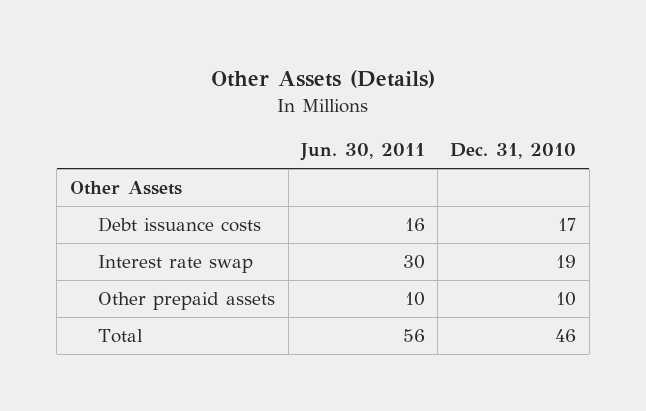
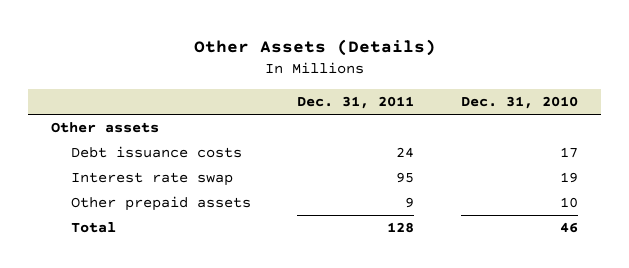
- | Jun. 30, 2011 | Dec. 31, 2010
+ | Dec. 31, 2011 | Dec. 31, 2010
- Other Assets
+ Other assets

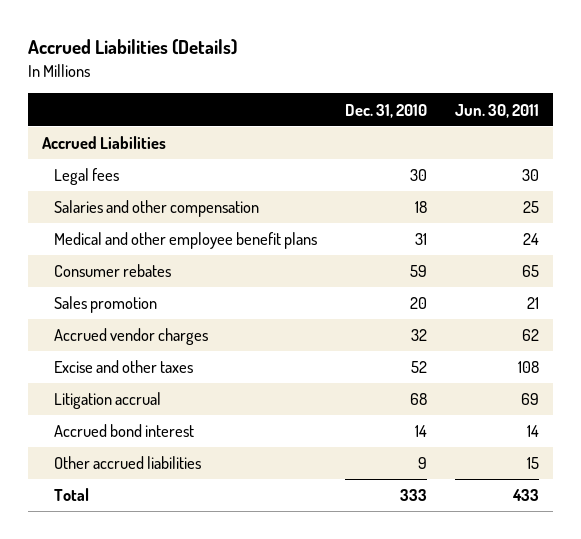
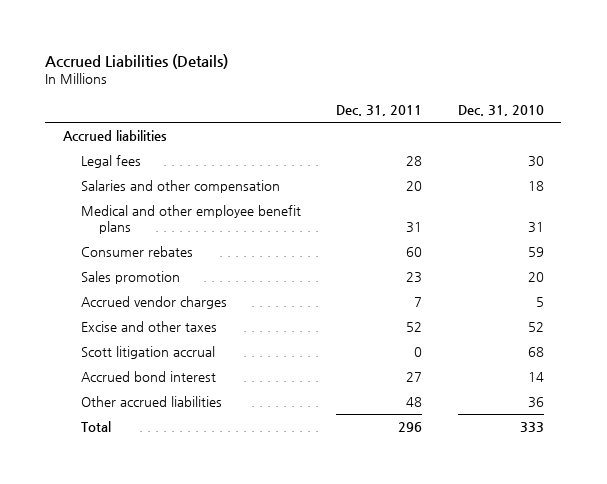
- | Dec. 31, 2010 | Jun. 30, 2011
+ | Dec. 31, 2011 | Dec. 31, 2010
- Accrued Liabilities
+ Accrued liabilities
- Accrued vendor charges | 32 | 62
+ Accrued vendor charges | 7 | 5
- Litigation accrual | 68 | 69
+ Scott litigation accrual | 0 | 68
- Other accrued liabilities | 9 | 15
+ Other accrued liabilities | 48 | 36

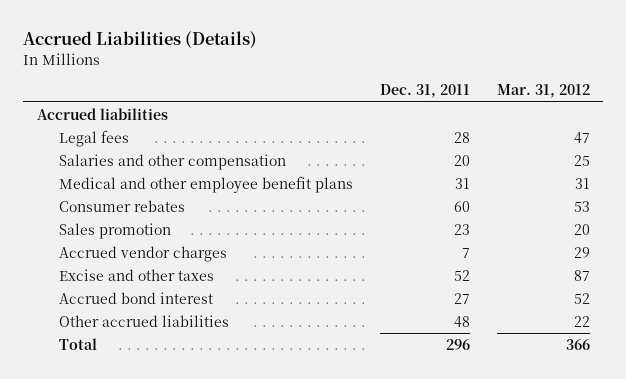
- | Dec. 31, 2011 | Dec. 31, 2010
+ | Dec. 31, 2011 | Mar. 31, 2012
- Scott litigation accrual | 0 | 68

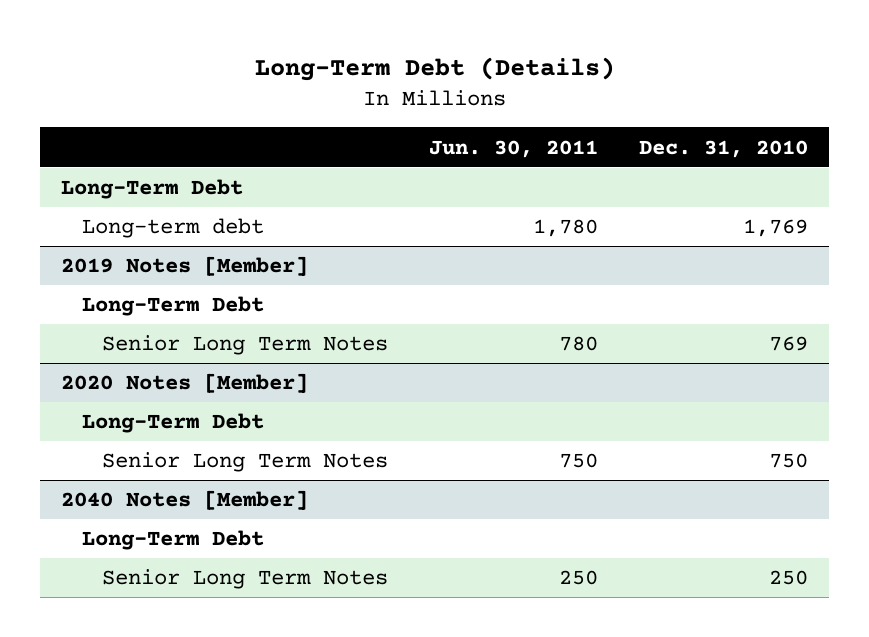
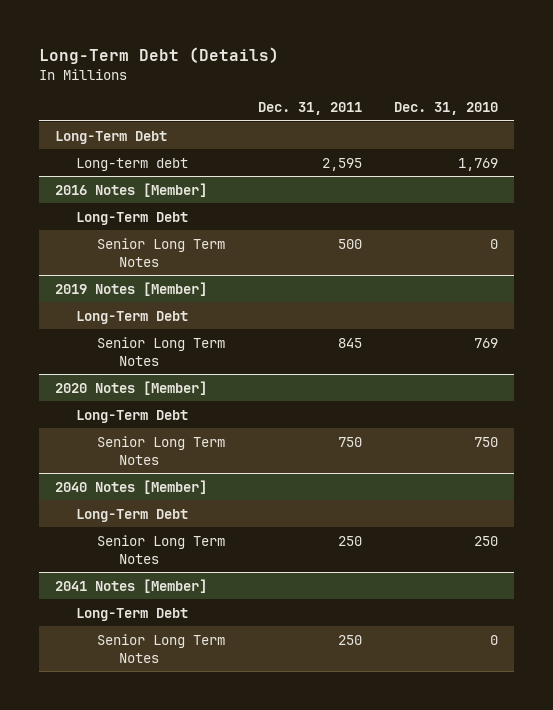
- | Jun. 30, 2011 | Dec. 31, 2010
+ | Dec. 31, 2011 | Dec. 31, 2010
+ 2016 Notes [Member]
+ Long-Term Debt
+ Senior Long Term Notes | 500 | 0
+ 2041 Notes [Member]
+ Long-Term Debt
+ Senior Long Term Notes | 250 | 0

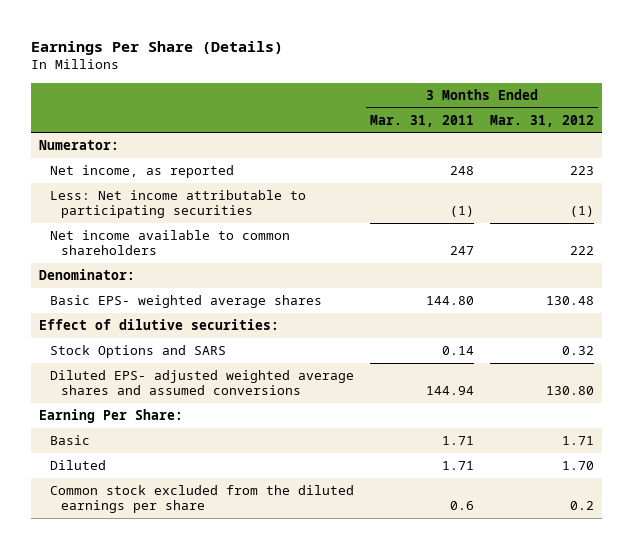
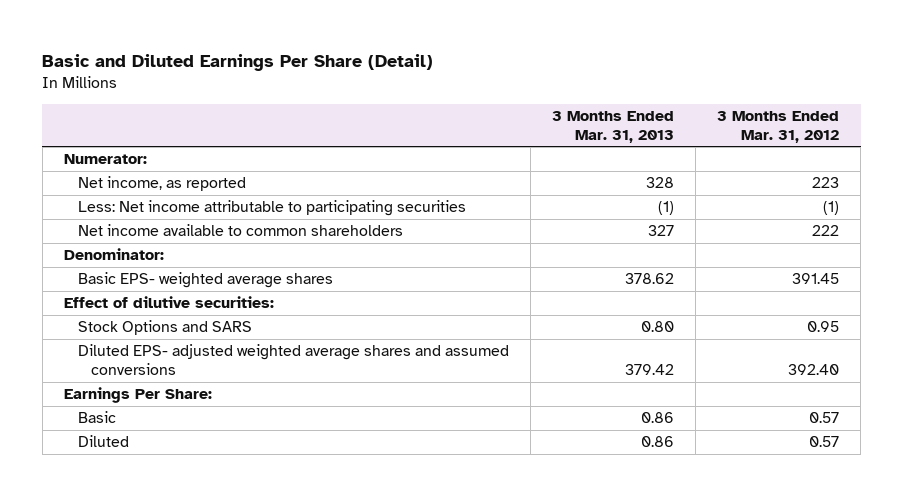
- Earnings Per Share (Details)
+ Basic and Diluted Earnings Per Share (Detail)
- | 3 Months Ended Mar. 31, 2011 | 3 Months Ended Mar. 31, 2012
+ | 3 Months Ended Mar. 31, 2013 | 3 Months Ended Mar. 31, 2012
- Basic EPS- weighted average shares | 144.80 | 130.48
+ Basic EPS- weighted average shares | 378.62 | 391.45
- Stock Options and SARS | 0.14 | 0.32
- Diluted EPS- adjusted weighted average shares and assumed conversions | 144.94 | 130.80
- Earning Per Share:
- Basic | 1.71 | 1.71
- Diluted | 1.71 | 1.70
- Common stock excluded from the diluted earnings per share | 0.6 | 0.2
+ Stock Options and SARS | 0.80 | 0.95
+ Diluted EPS- adjusted weighted average shares and assumed conversions | 379.42 | 392.40
+ Earnings Per Share:
+ Basic | 0.86 | 0.57
+ Diluted | 0.86 | 0.57

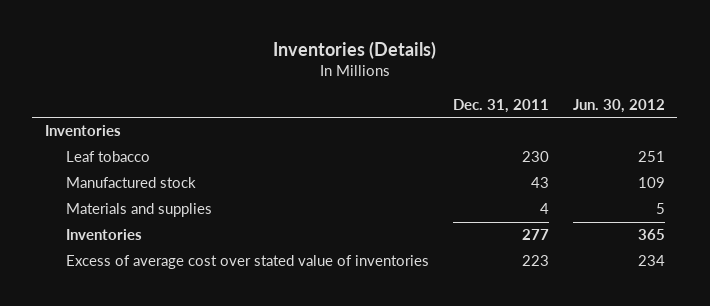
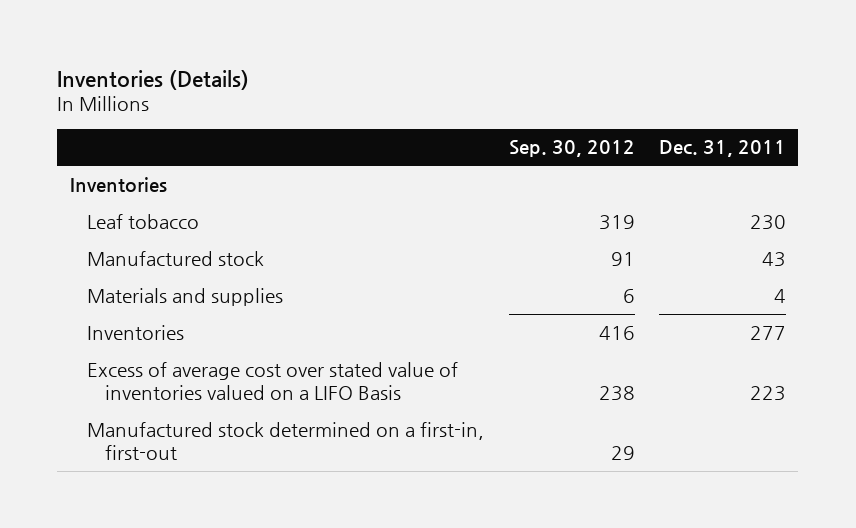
- | Dec. 31, 2011 | Jun. 30, 2012
+ | Sep. 30, 2012 | Dec. 31, 2011
- Excess of average cost over stated value of inventories | 223 | 234
+ Excess of average cost over stated value of inventories valued on a LIFO Basis | 238 | 223
+ Manufactured stock determined on a first-in, first-out | 29 |

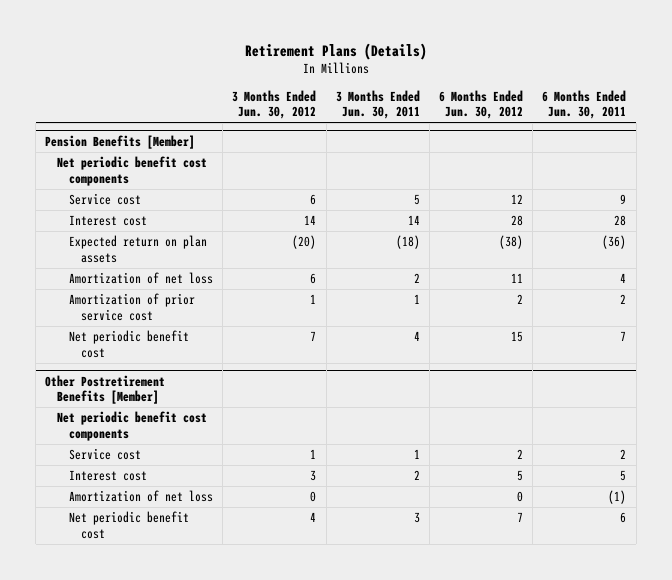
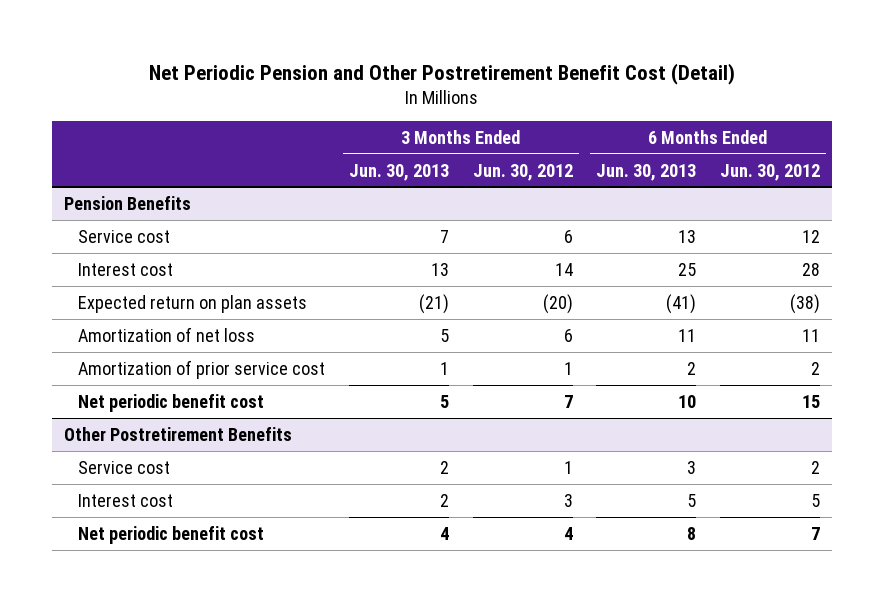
- Retirement Plans (Details)
+ Net Periodic Pension and Other Postretirement Benefit Cost (Detail)
- | 3 Months Ended Jun. 30, 2012 | 3 Months Ended Jun. 30, 2011 | 6 Months Ended Jun. 30, 2012 | 6 Months Ended Jun. 30, 2011
+ | 3 Months Ended Jun. 30, 2013 | 3 Months Ended Jun. 30, 2012 | 6 Months Ended Jun. 30, 2013 | 6 Months Ended Jun. 30, 2012
- Pension Benefits [Member]
- Net periodic benefit cost components
+ Pension Benefits
- Other Postretirement Benefits [Member]
- Net periodic benefit cost components
+ Other Postretirement Benefits
- Amortization of net loss | 0 | | 0 | (1)

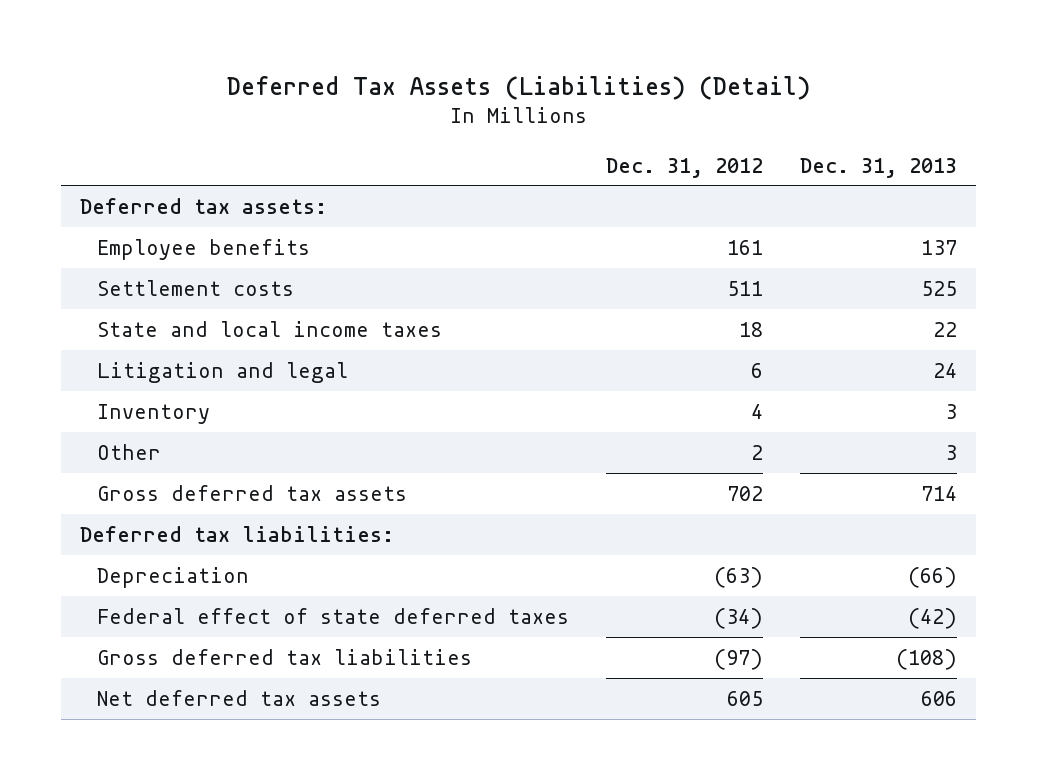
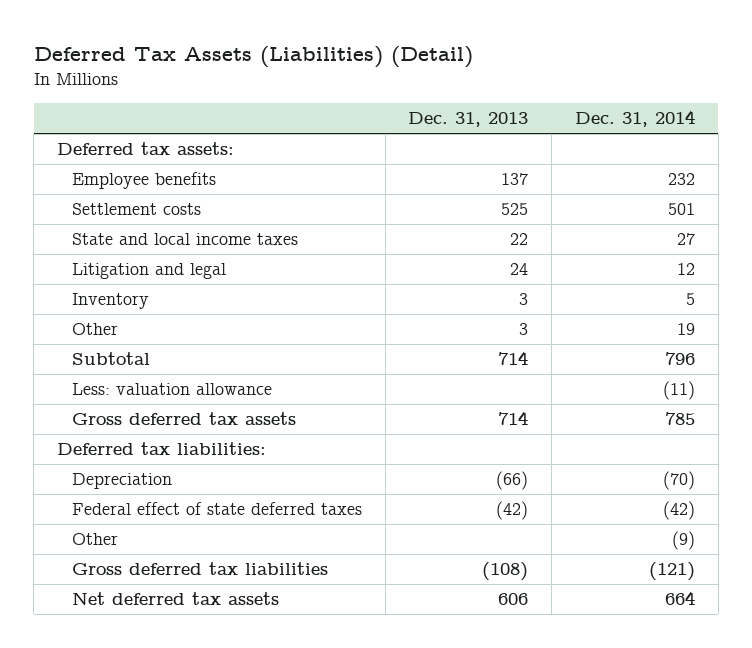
- | Dec. 31, 2012 | Dec. 31, 2013
+ | Dec. 31, 2013 | Dec. 31, 2014
+ Subtotal | 714 | 796
+ Less: valuation allowance | | (11)
+ Other | | (9)

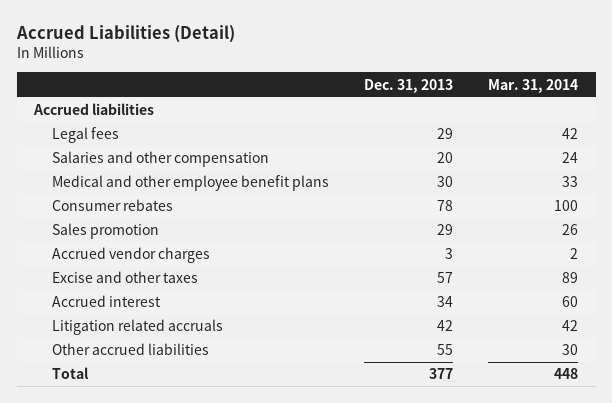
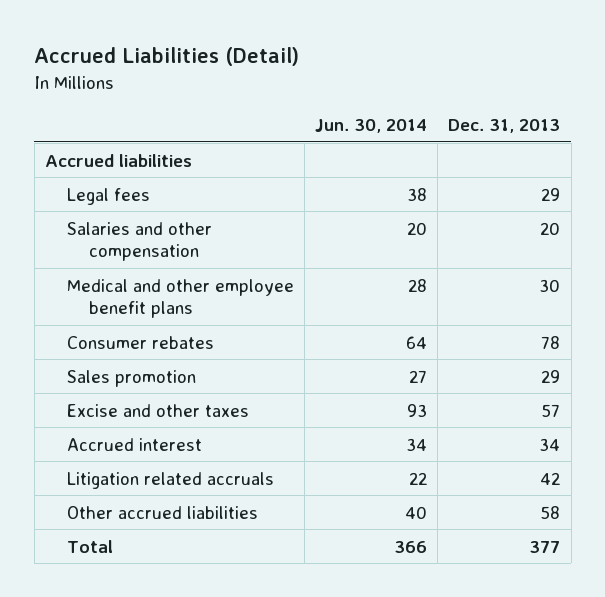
- | Dec. 31, 2013 | Mar. 31, 2014
+ | Jun. 30, 2014 | Dec. 31, 2013
- Accrued vendor charges | 3 | 2
- Other accrued liabilities | 55 | 30
+ Other accrued liabilities | 40 | 58

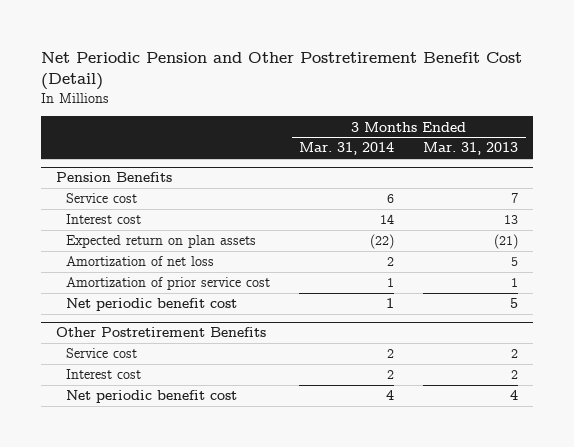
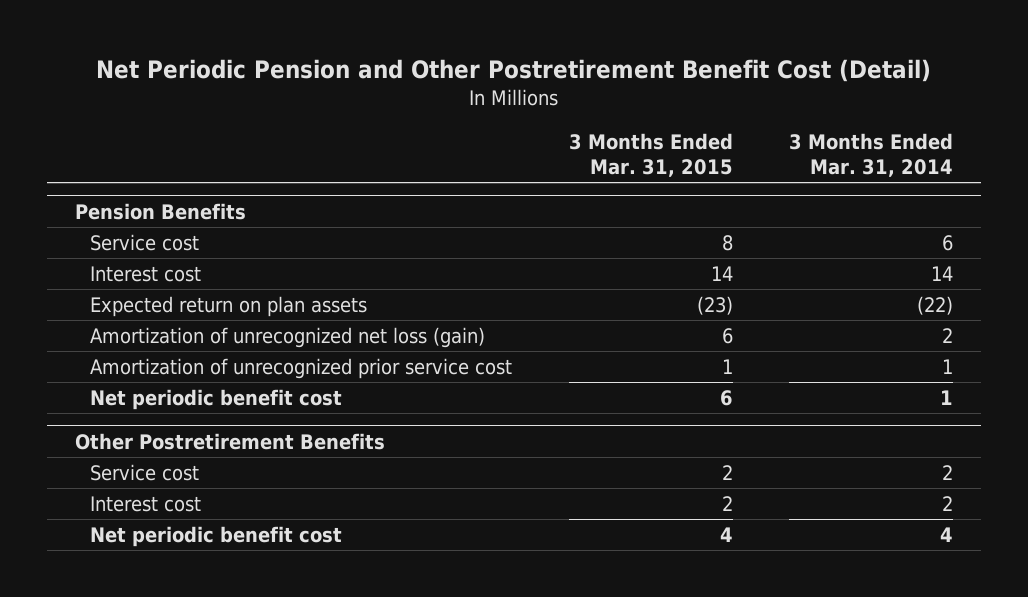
- | 3 Months Ended Mar. 31, 2014 | 3 Months Ended Mar. 31, 2013
+ | 3 Months Ended Mar. 31, 2015 | 3 Months Ended Mar. 31, 2014
@ Pension Benefits
- Amortization of net loss | 2 | 5
- Amortization of prior service cost | 1 | 1
+ Amortization of unrecognized net loss (gain) | 6 | 2
+ Amortization of unrecognized prior service cost | 1 | 1

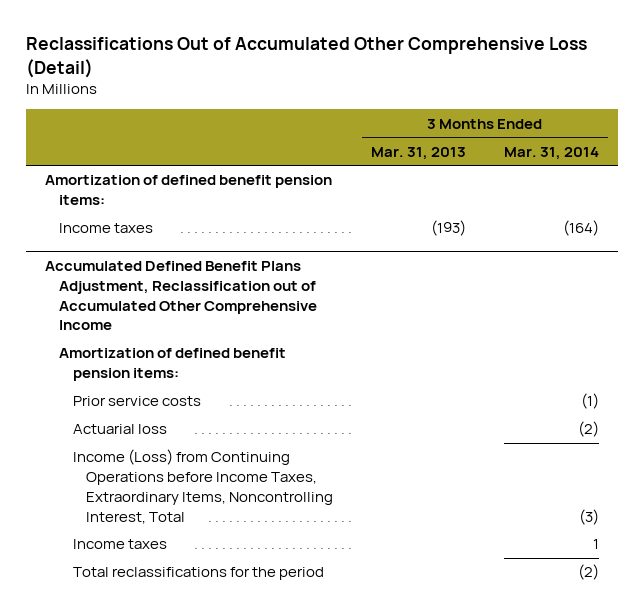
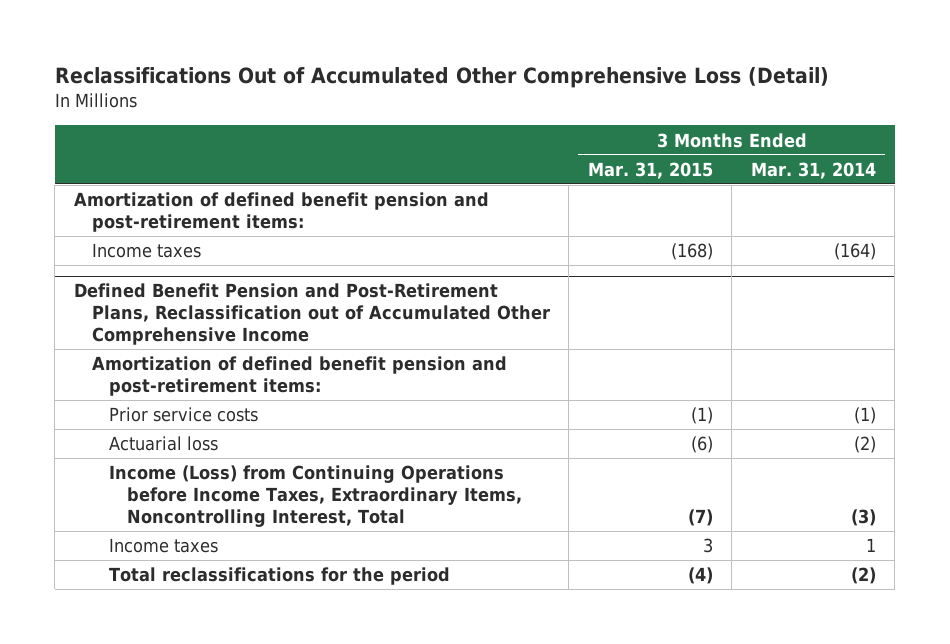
- | 3 Months Ended Mar. 31, 2013 | 3 Months Ended Mar. 31, 2014
+ | 3 Months Ended Mar. 31, 2015 | 3 Months Ended Mar. 31, 2014
- Amortization of defined benefit pension items:
+ Amortization of defined benefit pension and post-retirement items:
- Accumulated Defined Benefit Plans Adjustment, Reclassification out of Accumulated Other Comprehensive Income
- Amortization of defined benefit pension items:
+ Defined Benefit Pension and Post-Retirement Plans, Reclassification out of Accumulated Other Comprehensive Income
+ Amortization of defined benefit pension and post-retirement items:

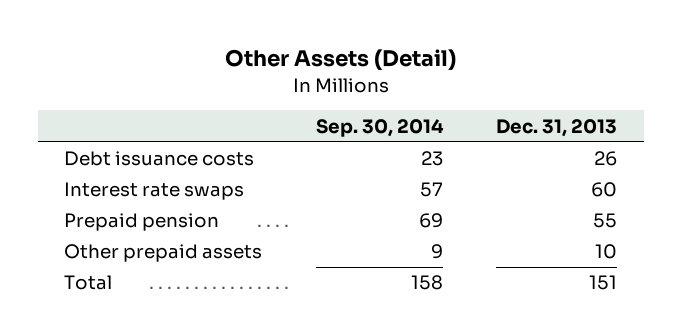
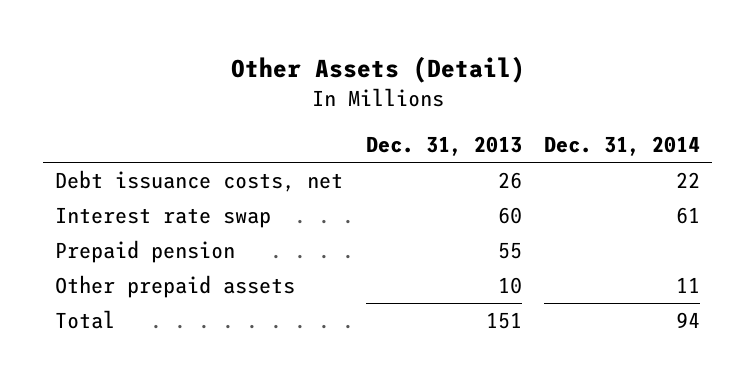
- | Sep. 30, 2014 | Dec. 31, 2013
+ | Dec. 31, 2013 | Dec. 31, 2014
- Debt issuance costs | 23 | 26
- Interest rate swaps | 57 | 60
+ Debt issuance costs, net | 26 | 22
+ Interest rate swap | 60 | 61

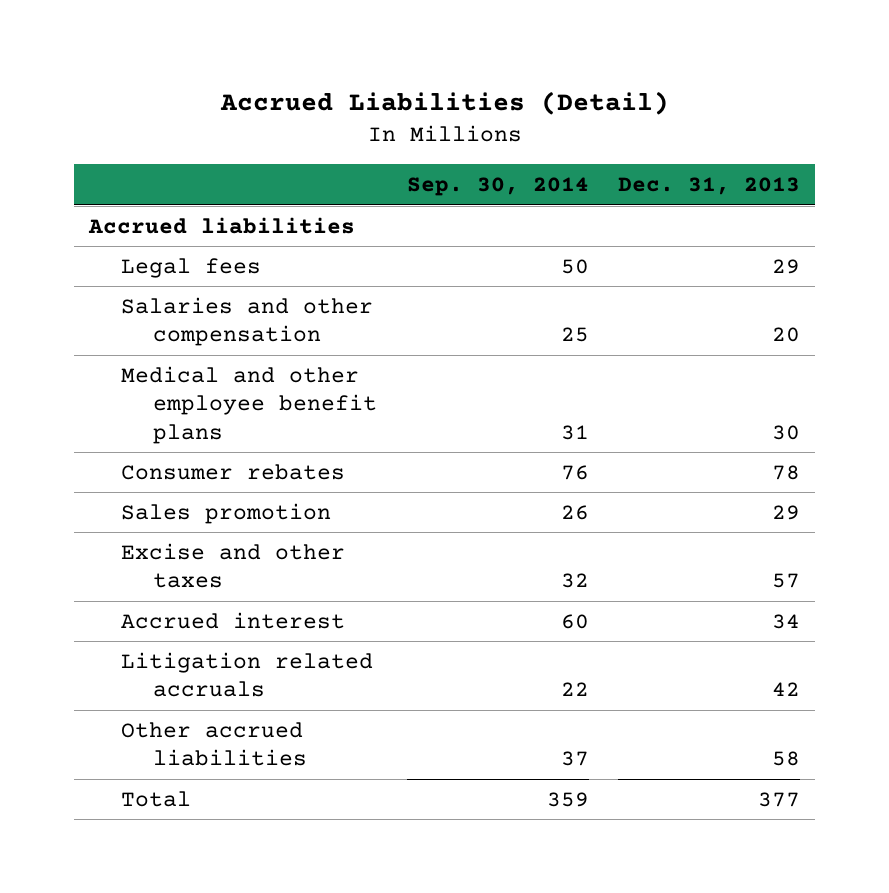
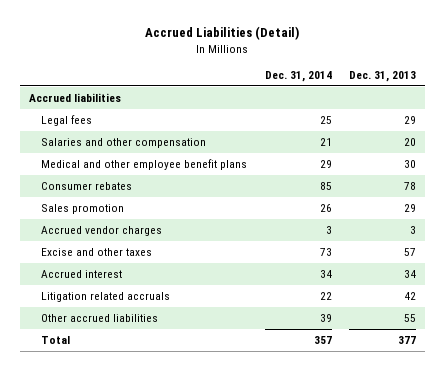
- | Sep. 30, 2014 | Dec. 31, 2013
+ | Dec. 31, 2014 | Dec. 31, 2013
+ Accrued vendor charges | 3 | 3
- Other accrued liabilities | 37 | 58
+ Other accrued liabilities | 39 | 55

